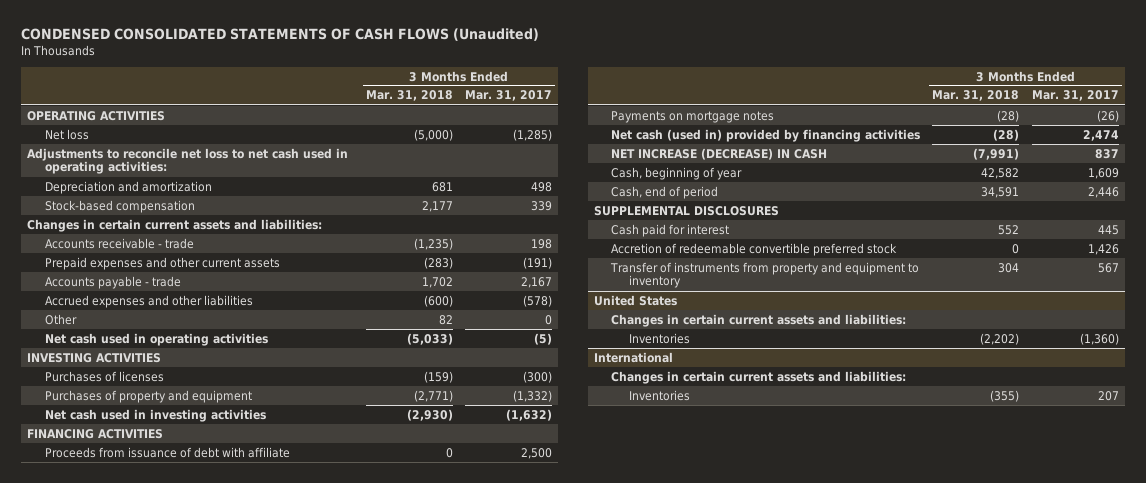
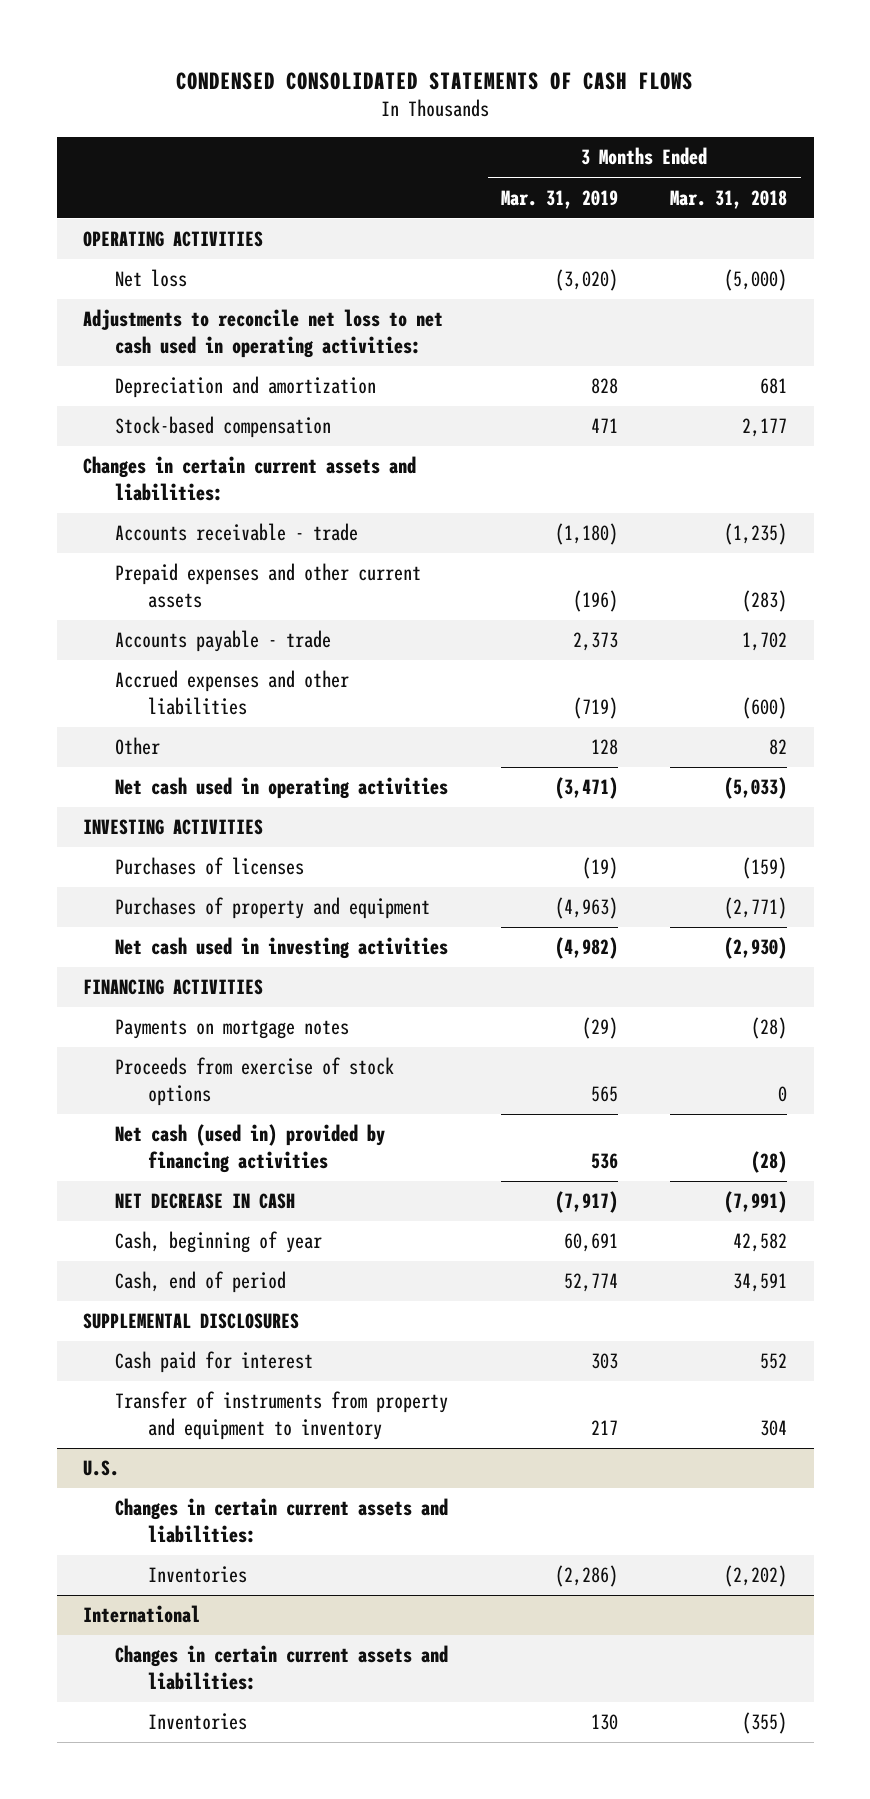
- CONDENSED CONSOLIDATED STATEMENTS OF CASH FLOWS (Unaudited)
+ CONDENSED CONSOLIDATED STATEMENTS OF CASH FLOWS
- | 3 Months Ended Mar. 31, 2018 | 3 Months Ended Mar. 31, 2017
+ | 3 Months Ended Mar. 31, 2019 | 3 Months Ended Mar. 31, 2018
- Proceeds from issuance of debt with affiliate | 0 | 2,500
+ Proceeds from exercise of stock options | 565 | 0
- NET INCREASE (DECREASE) IN CASH | (7,991) | 837
+ NET DECREASE IN CASH | (7,917) | (7,991)
- Accretion of redeemable convertible preferred stock | 0 | 1,426
- United States
+ U.S.

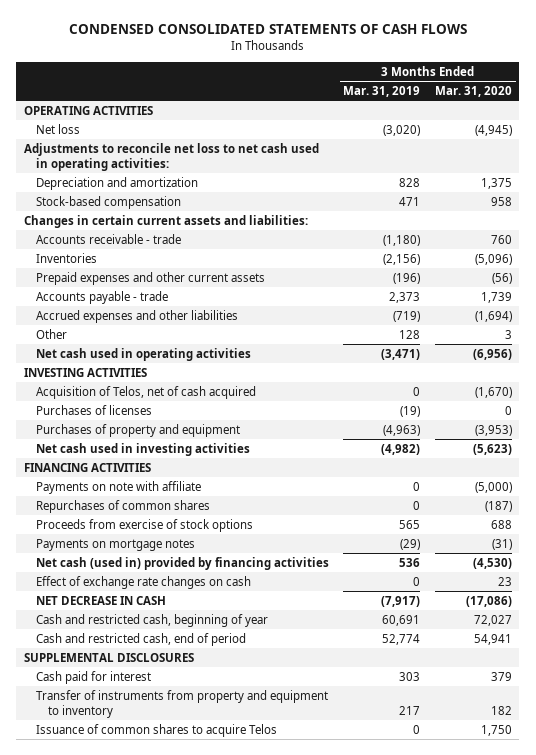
- | 3 Months Ended Mar. 31, 2019 | 3 Months Ended Mar. 31, 2018
+ | 3 Months Ended Mar. 31, 2019 | 3 Months Ended Mar. 31, 2020
+ Inventories | (2,156) | (5,096)
+ Acquisition of Telos, net of cash acquired | 0 | (1,670)
+ Payments on note with affiliate | 0 | (5,000)
+ Repurchases of common shares | 0 | (187)
moved down: Payments on mortgage notes | (29) | (31)
+ Effect of exchange rate changes on cash | 0 | 23
- Cash, beginning of year | 60,691 | 42,582
- Cash, end of period | 52,774 | 34,591
+ Cash and restricted cash, beginning of year | 60,691 | 72,027
+ Cash and restricted cash, end of period | 52,774 | 54,941
- U.S.
- Changes in certain current assets and liabilities:
- Inventories | (2,286) | (2,202)
- International
- Changes in certain current assets and liabilities:
- Inventories | 130 | (355)
+ Issuance of common shares to acquire Telos | 0 | 1,750

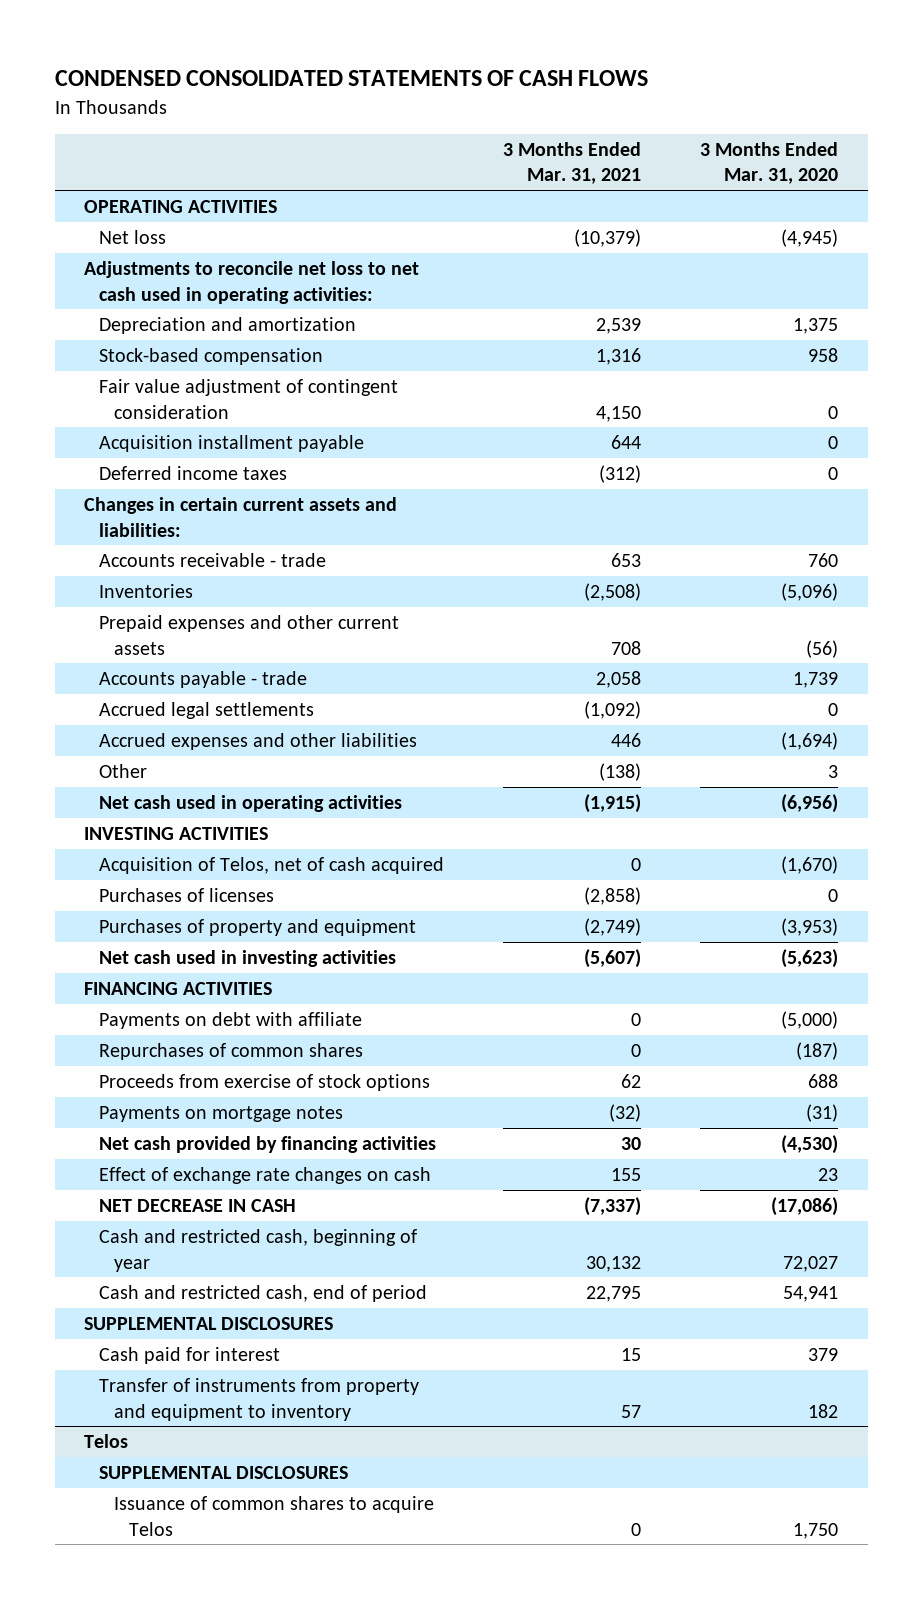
- | 3 Months Ended Mar. 31, 2019 | 3 Months Ended Mar. 31, 2020
+ | 3 Months Ended Mar. 31, 2021 | 3 Months Ended Mar. 31, 2020
+ Fair value adjustment of contingent consideration | 4,150 | 0
+ Acquisition installment payable | 644 | 0
+ Deferred income taxes | (312) | 0
+ Accrued legal settlements | (1,092) | 0
- Payments on note with affiliate | 0 | (5,000)
+ Payments on debt with affiliate | 0 | (5,000)
- Net cash (used in) provided by financing activities | 536 | (4,530)
+ Net cash provided by financing activities | 30 | (4,530)
+ Telos
+ SUPPLEMENTAL DISCLOSURES

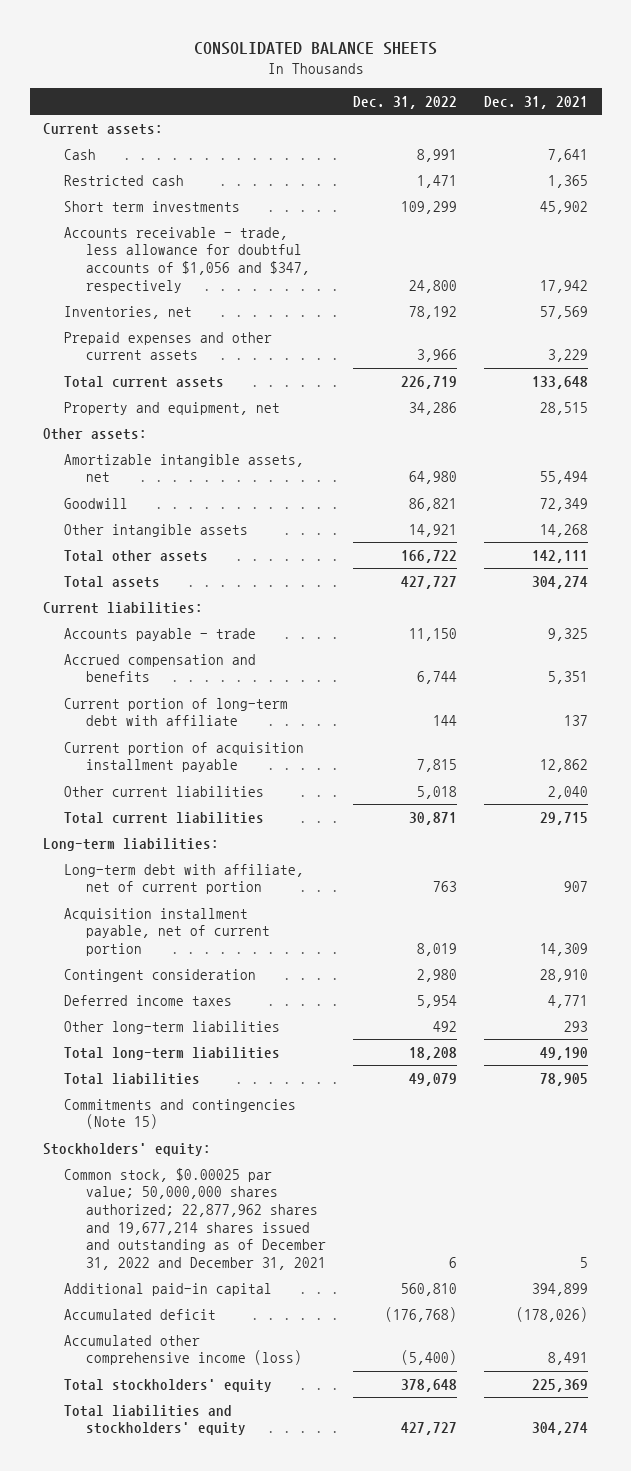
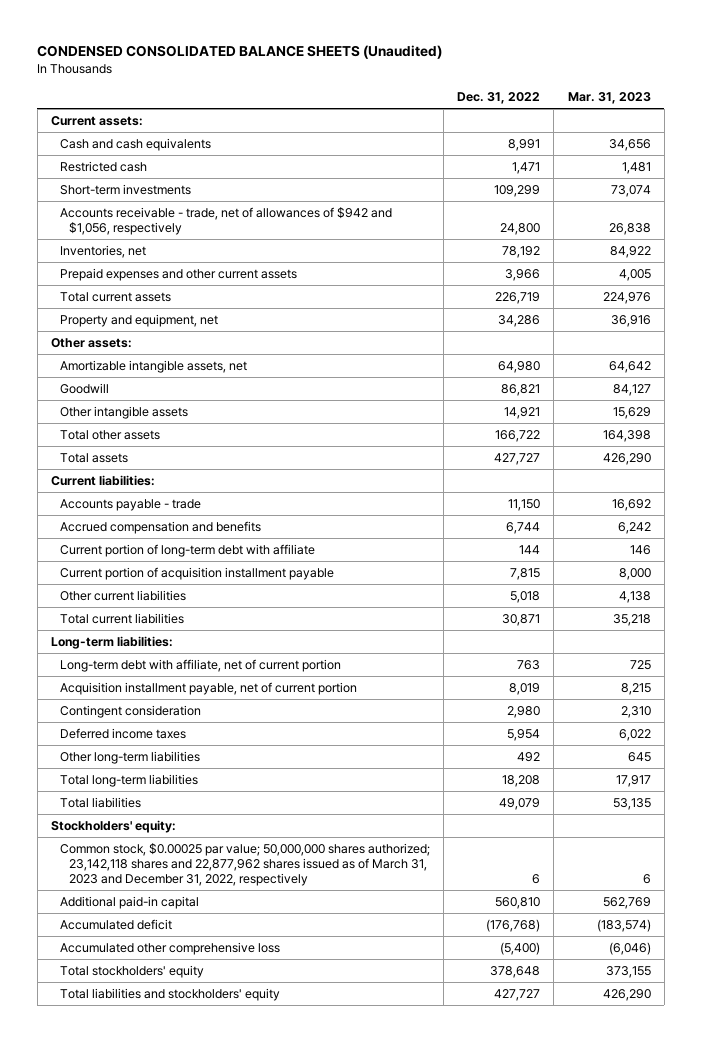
- CONSOLIDATED BALANCE SHEETS
+ CONDENSED CONSOLIDATED BALANCE SHEETS (Unaudited)
- | Dec. 31, 2022 | Dec. 31, 2021
+ | Dec. 31, 2022 | Mar. 31, 2023
- Cash | 8,991 | 7,641
+ Cash and cash equivalents | 8,991 | 34,656
- Short term investments | 109,299 | 45,902
- Accounts receivable - trade, less allowance for doubtful accounts of $1,056 and $347, respectively | 24,800 | 17,942
+ Short-term investments | 109,299 | 73,074
+ Accounts receivable - trade, net of allowances of $942 and $1,056, respectively | 24,800 | 26,838
- Commitments and contingencies (Note 15)
- Common stock, $0.00025 par value; 50,000,000 shares authorized; 22,877,962 shares and 19,677,214 shares issued and outstanding as of December 31, 2022 and December 31, 2021 | 6 | 5
+ Common stock, $0.00025 par value; 50,000,000 shares authorized; 23,142,118 shares and 22,877,962 shares issued as of March 31, 2023 and December 31, 2022, respectively | 6 | 6
- Accumulated other comprehensive income (loss) | (5,400) | 8,491
+ Accumulated other comprehensive loss | (5,400) | (6,046)

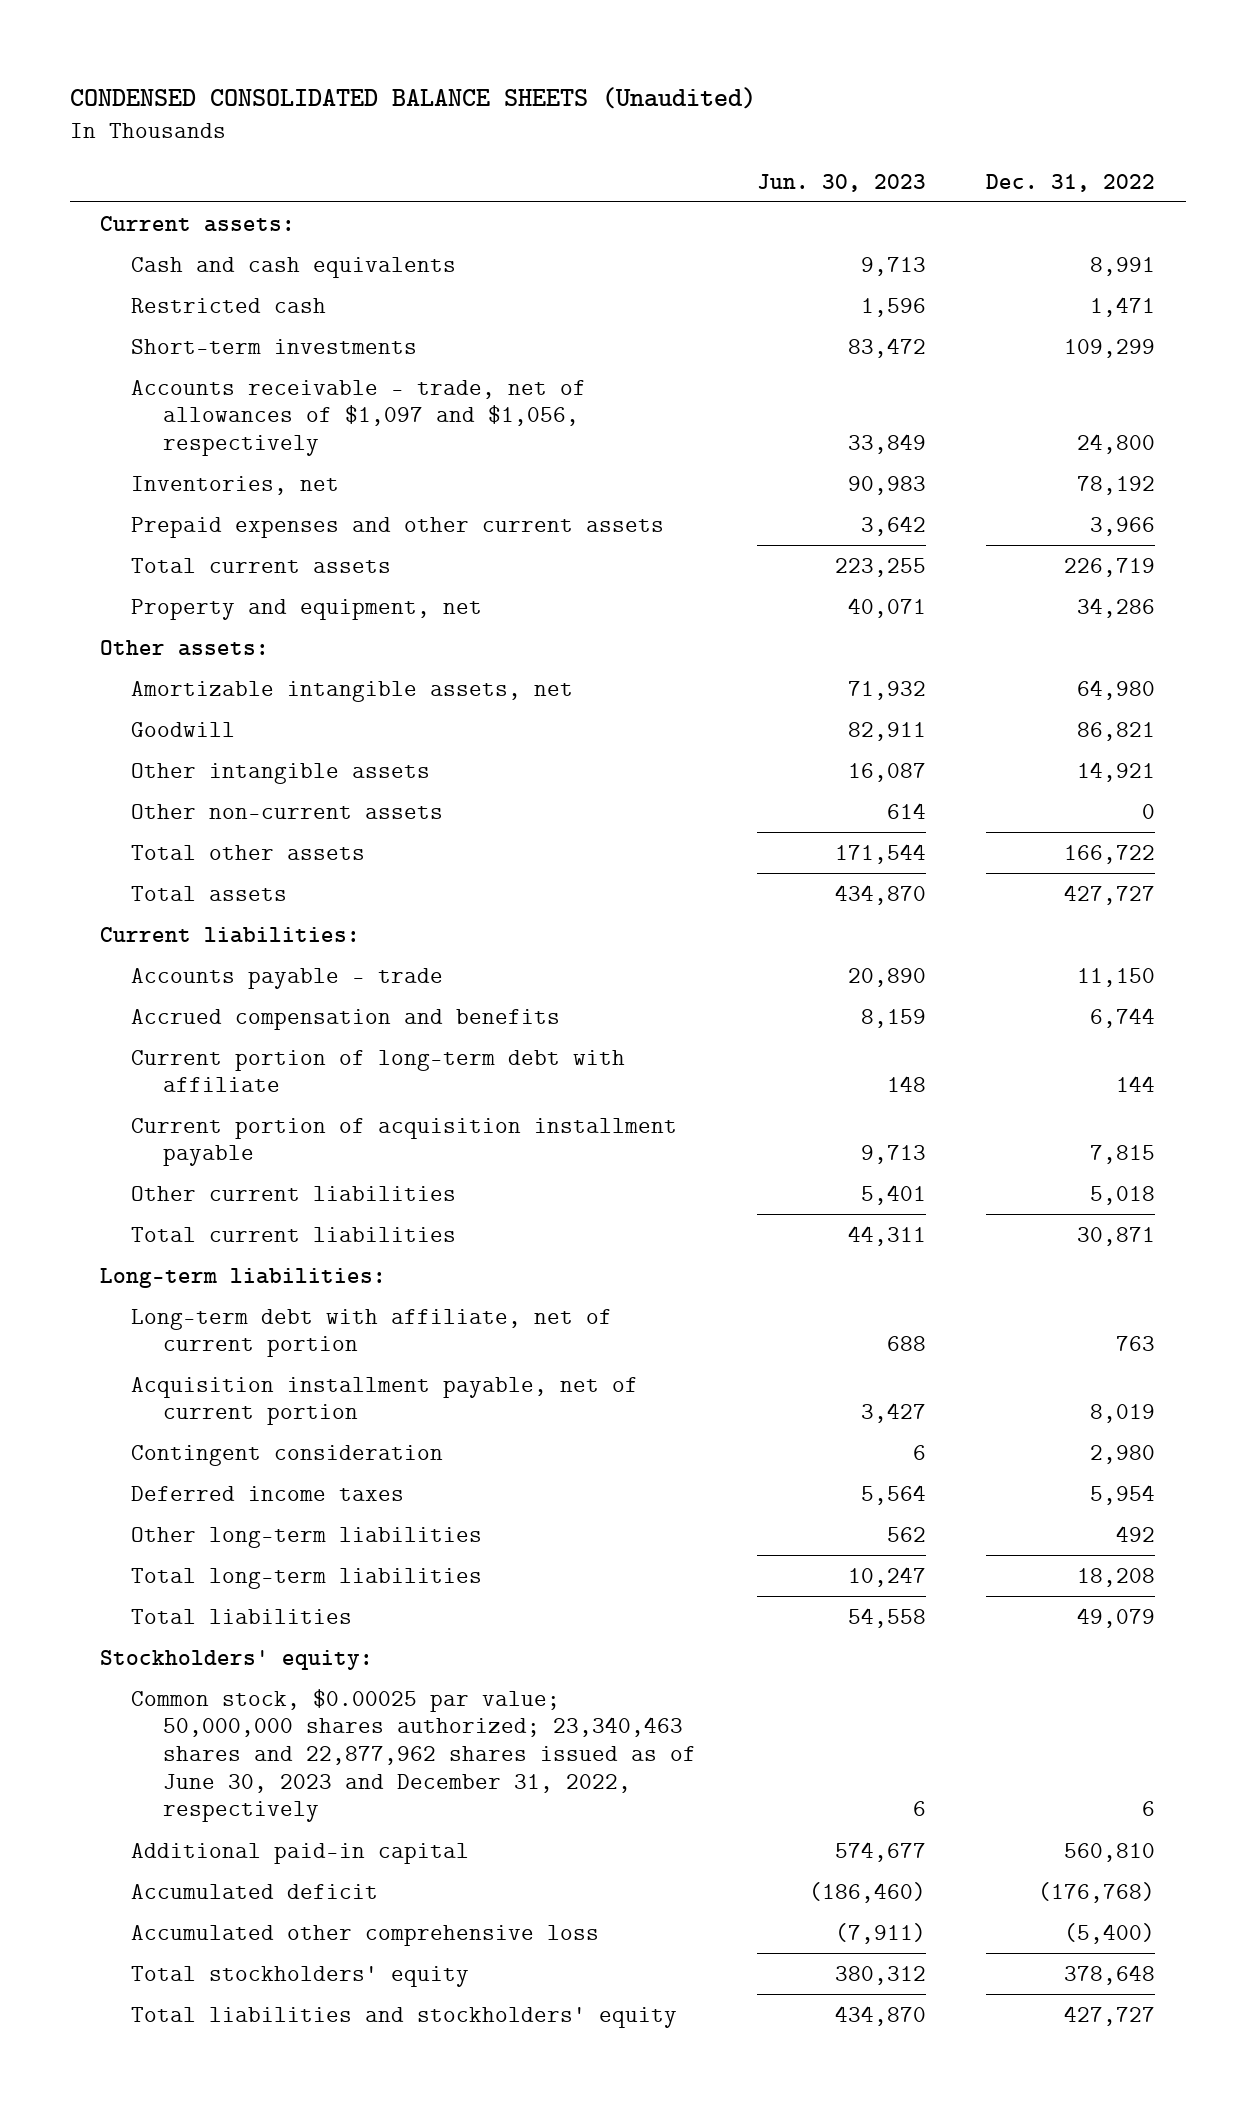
- | Dec. 31, 2022 | Mar. 31, 2023
+ | Jun. 30, 2023 | Dec. 31, 2022
- Accounts receivable - trade, net of allowances of $942 and $1,056, respectively | 24,800 | 26,838
+ Accounts receivable - trade, net of allowances of $1,097 and $1,056, respectively | 33,849 | 24,800
+ Other non-current assets | 614 | 0
- Common stock, $0.00025 par value; 50,000,000 shares authorized; 23,142,118 shares and 22,877,962 shares issued as of March 31, 2023 and December 31, 2022, respectively | 6 | 6
+ Common stock, $0.00025 par value; 50,000,000 shares authorized; 23,340,463 shares and 22,877,962 shares issued as of June 30, 2023 and December 31, 2022, respectively | 6 | 6

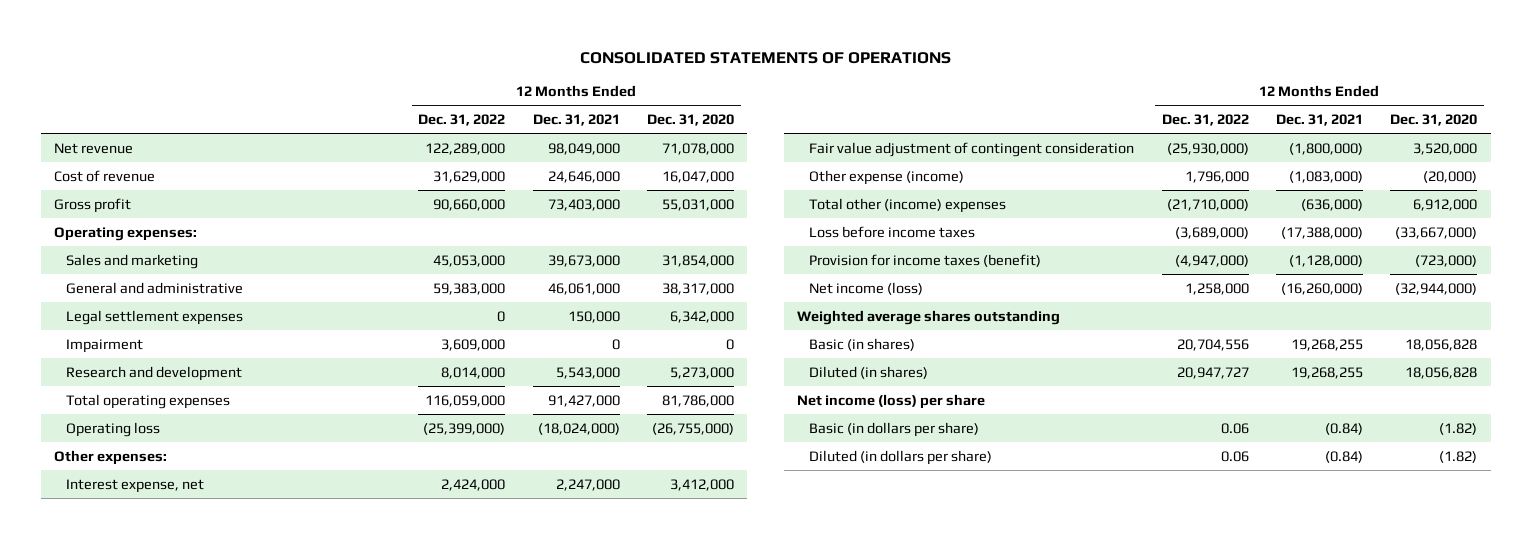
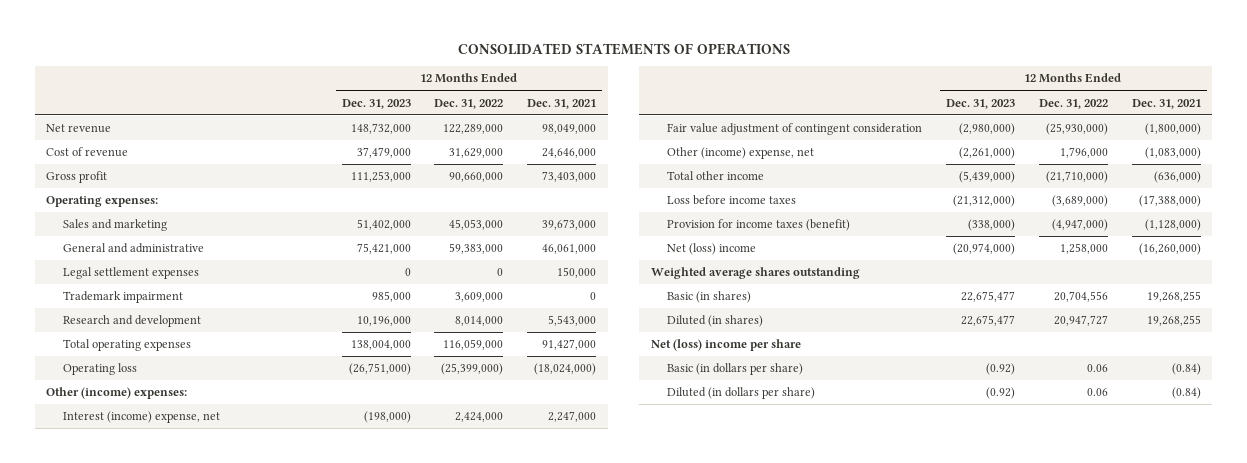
- | 12 Months Ended Dec. 31, 2022 | 12 Months Ended Dec. 31, 2021 | 12 Months Ended Dec. 31, 2020
+ | 12 Months Ended Dec. 31, 2023 | 12 Months Ended Dec. 31, 2022 | 12 Months Ended Dec. 31, 2021
- Impairment | 3,609,000 | 0 | 0
+ Trademark impairment | 985,000 | 3,609,000 | 0
- Other expenses:
- Interest expense, net | 2,424,000 | 2,247,000 | 3,412,000
+ Other (income) expenses:
+ Interest (income) expense, net | (198,000) | 2,424,000 | 2,247,000
- Other expense (income) | 1,796,000 | (1,083,000) | (20,000)
- Total other (income) expenses | (21,710,000) | (636,000) | 6,912,000
+ Other (income) expense, net | (2,261,000) | 1,796,000 | (1,083,000)
+ Total other income | (5,439,000) | (21,710,000) | (636,000)
- Net income (loss) | 1,258,000 | (16,260,000) | (32,944,000)
+ Net (loss) income | (20,974,000) | 1,258,000 | (16,260,000)
- Net income (loss) per share
+ Net (loss) income per share

